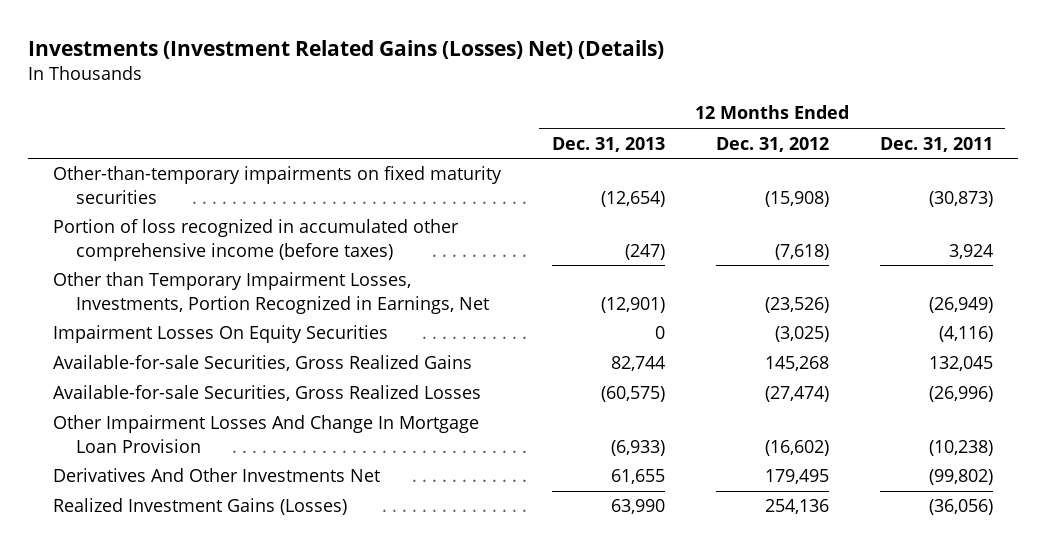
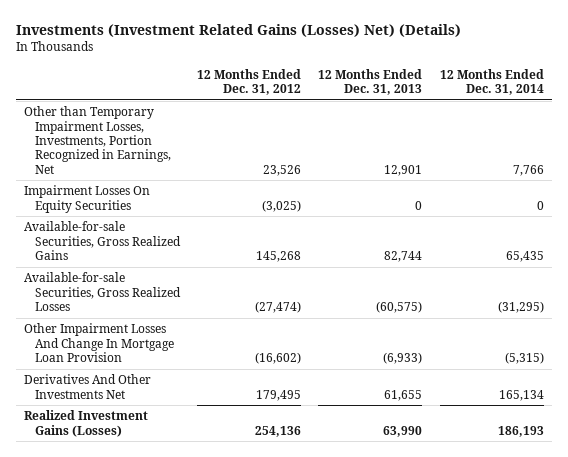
- | 12 Months Ended Dec. 31, 2013 | 12 Months Ended Dec. 31, 2012 | 12 Months Ended Dec. 31, 2011
+ | 12 Months Ended Dec. 31, 2012 | 12 Months Ended Dec. 31, 2013 | 12 Months Ended Dec. 31, 2014
- Other-than-temporary impairments on fixed maturity securities | (12,654) | (15,908) | (30,873)
- Portion of loss recognized in accumulated other comprehensive income (before taxes) | (247) | (7,618) | 3,924
- Other than Temporary Impairment Losses, Investments, Portion Recognized in Earnings, Net | (12,901) | (23,526) | (26,949)
+ Other than Temporary Impairment Losses, Investments, Portion Recognized in Earnings, Net | 23,526 | 12,901 | 7,766

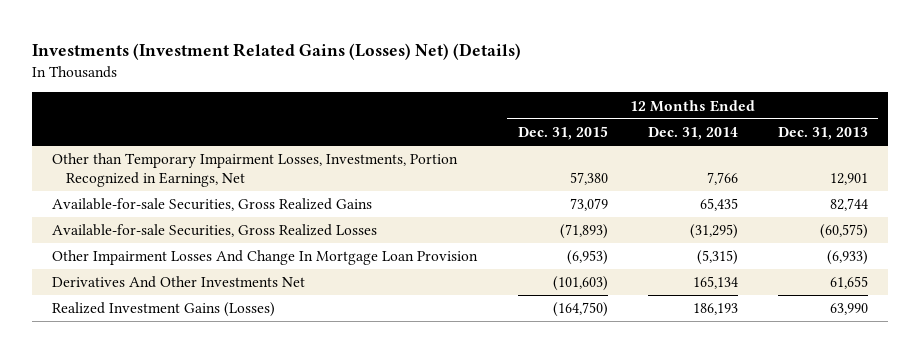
- | 12 Months Ended Dec. 31, 2012 | 12 Months Ended Dec. 31, 2013 | 12 Months Ended Dec. 31, 2014
+ | 12 Months Ended Dec. 31, 2015 | 12 Months Ended Dec. 31, 2014 | 12 Months Ended Dec. 31, 2013
- Impairment Losses On Equity Securities | (3,025) | 0 | 0

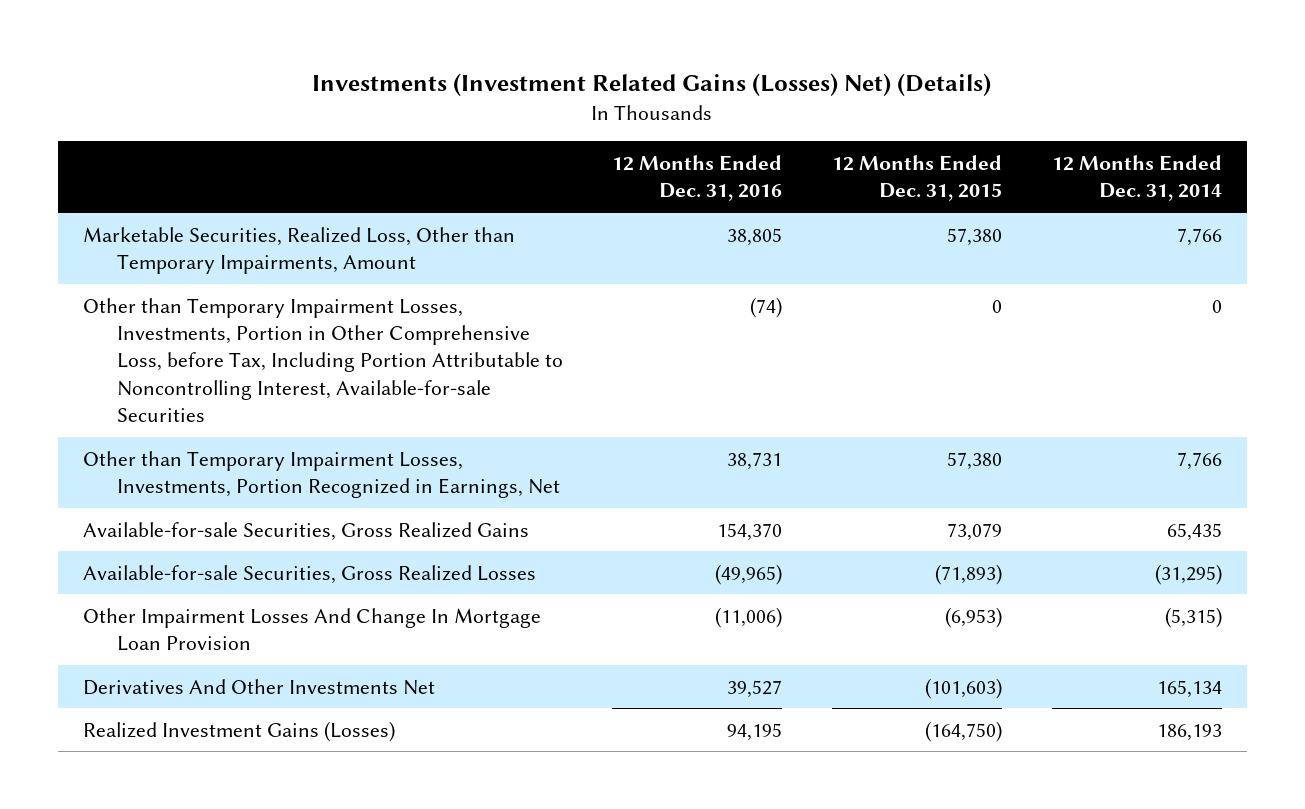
- | 12 Months Ended Dec. 31, 2015 | 12 Months Ended Dec. 31, 2014 | 12 Months Ended Dec. 31, 2013
+ | 12 Months Ended Dec. 31, 2016 | 12 Months Ended Dec. 31, 2015 | 12 Months Ended Dec. 31, 2014
+ Marketable Securities, Realized Loss, Other than Temporary Impairments, Amount | 38,805 | 57,380 | 7,766
+ Other than Temporary Impairment Losses, Investments, Portion in Other Comprehensive Loss, before Tax, Including Portion Attributable to Noncontrolling Interest, Available-for-sale Securities | (74) | 0 | 0

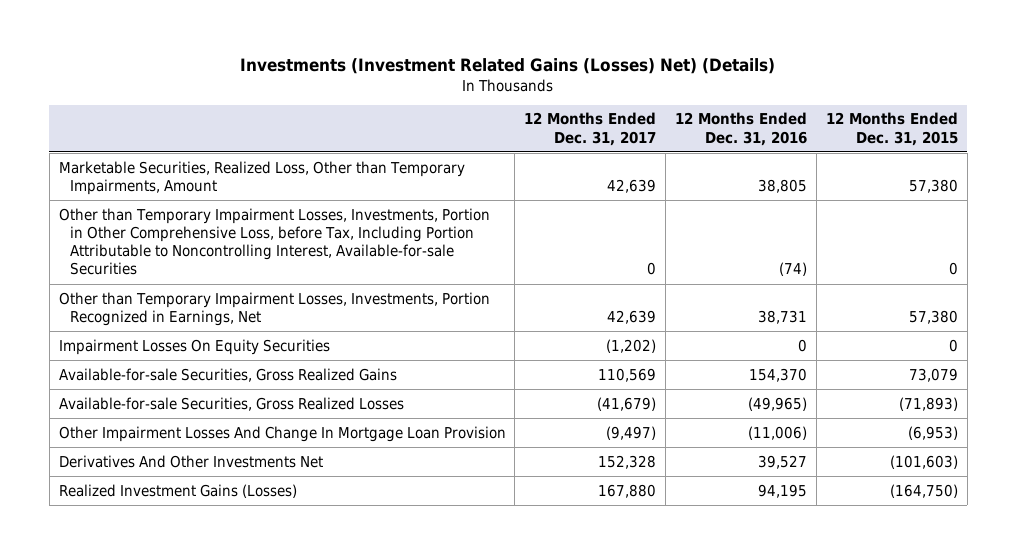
- | 12 Months Ended Dec. 31, 2016 | 12 Months Ended Dec. 31, 2015 | 12 Months Ended Dec. 31, 2014
+ | 12 Months Ended Dec. 31, 2017 | 12 Months Ended Dec. 31, 2016 | 12 Months Ended Dec. 31, 2015
+ Impairment Losses On Equity Securities | (1,202) | 0 | 0

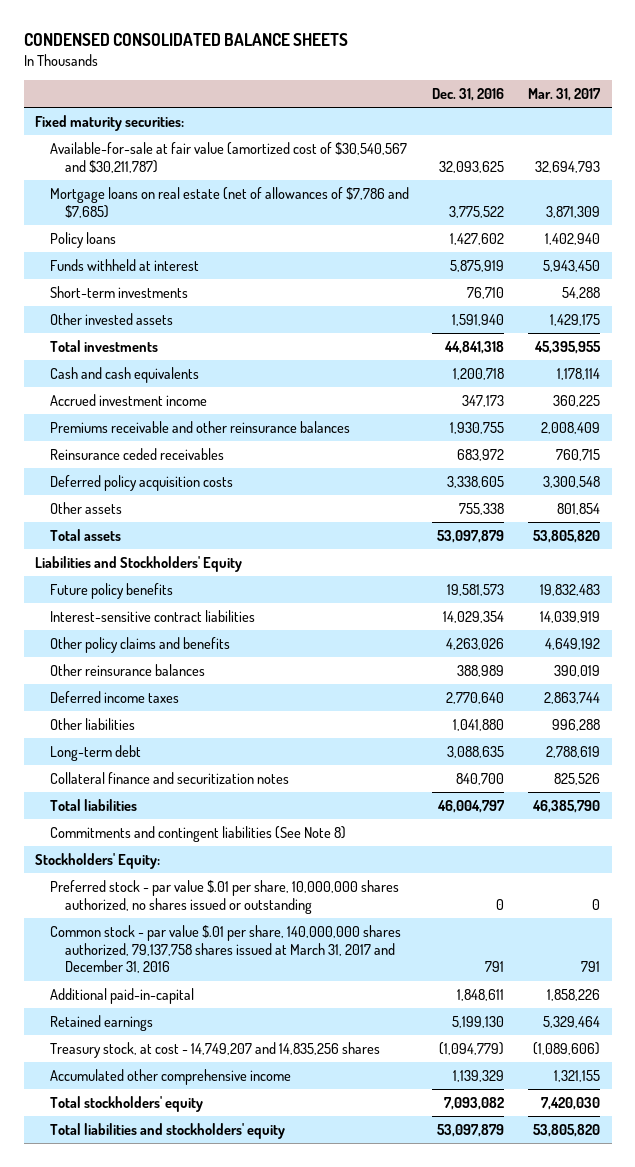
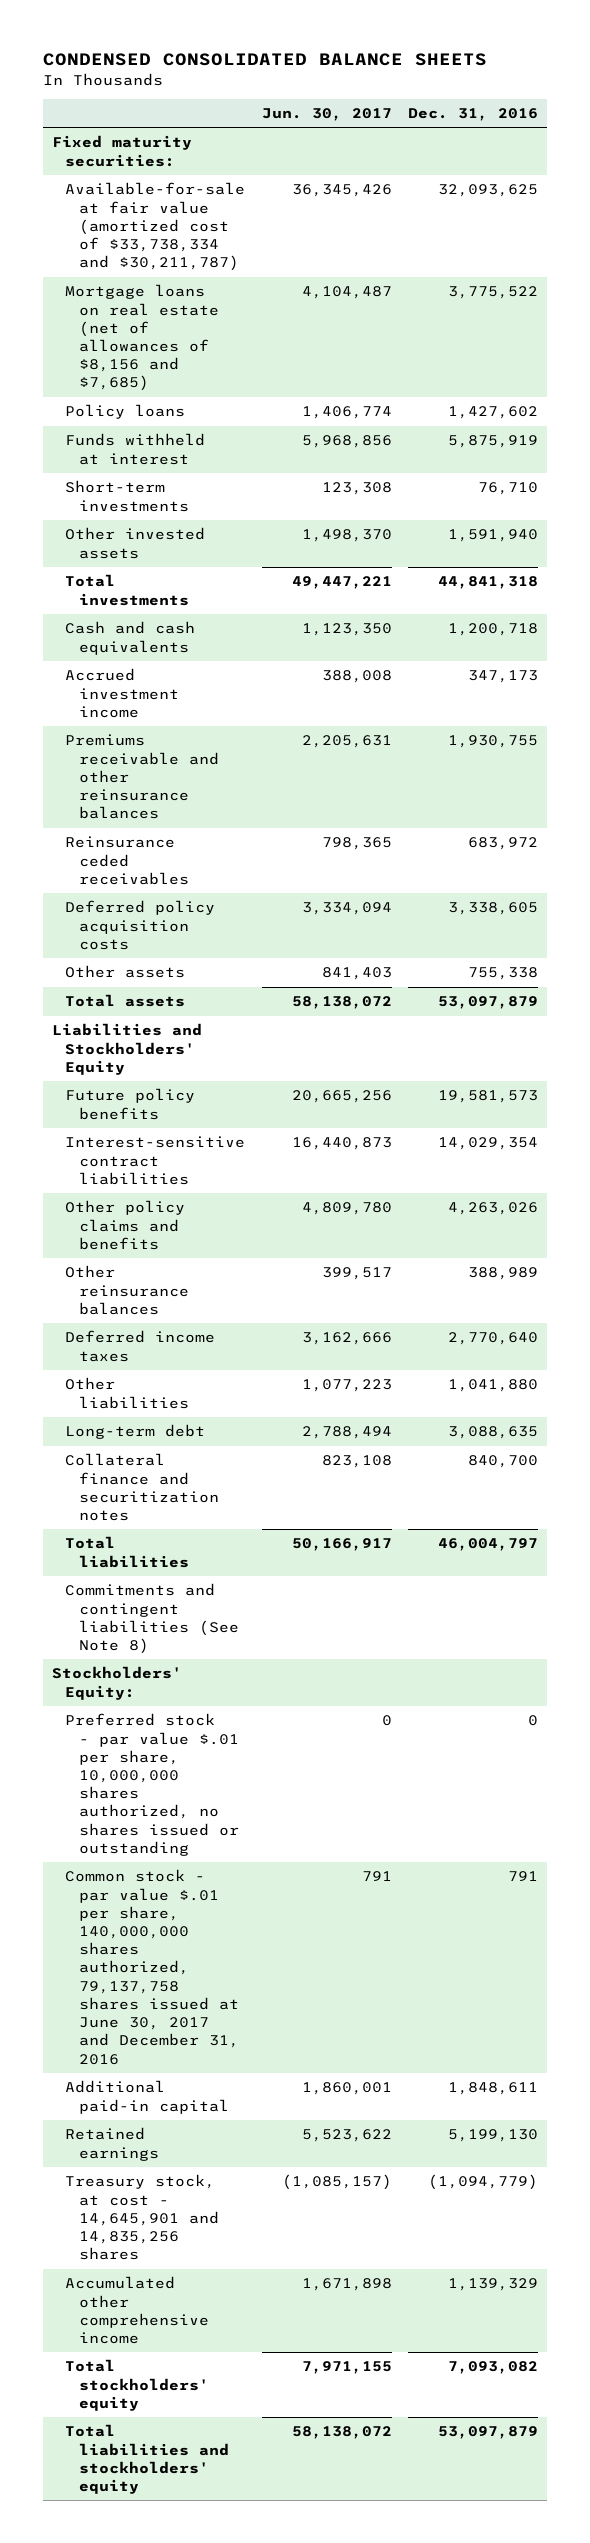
- | Dec. 31, 2016 | Mar. 31, 2017
+ | Jun. 30, 2017 | Dec. 31, 2016
- Available-for-sale at fair value (amortized cost of $30,540,567 and $30,211,787) | 32,093,625 | 32,694,793
- Mortgage loans on real estate (net of allowances of $7,786 and $7,685) | 3,775,522 | 3,871,309
+ Available-for-sale at fair value (amortized cost of $33,738,334 and $30,211,787) | 36,345,426 | 32,093,625
+ Mortgage loans on real estate (net of allowances of $8,156 and $7,685) | 4,104,487 | 3,775,522
- Common stock - par value $.01 per share, 140,000,000 shares authorized, 79,137,758 shares issued at March 31, 2017 and December 31, 2016 | 791 | 791
- Additional paid-in-capital | 1,848,611 | 1,858,226
+ Common stock - par value $.01 per share, 140,000,000 shares authorized, 79,137,758 shares issued at June 30, 2017 and December 31, 2016 | 791 | 791
+ Additional paid-in capital | 1,860,001 | 1,848,611
- Treasury stock, at cost - 14,749,207 and 14,835,256 shares | (1,094,779) | (1,089,606)
+ Treasury stock, at cost - 14,645,901 and 14,835,256 shares | (1,085,157) | (1,094,779)

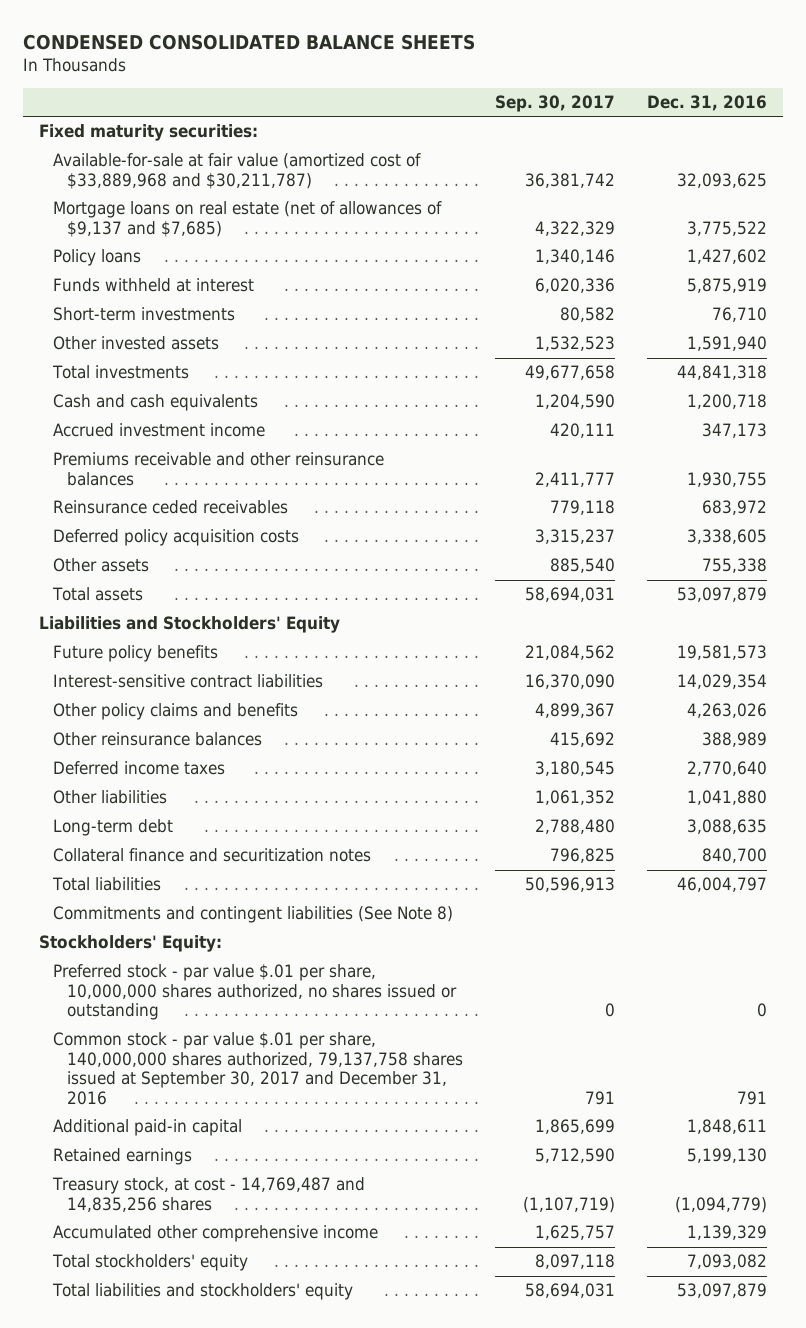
- | Jun. 30, 2017 | Dec. 31, 2016
+ | Sep. 30, 2017 | Dec. 31, 2016
- Available-for-sale at fair value (amortized cost of $33,738,334 and $30,211,787) | 36,345,426 | 32,093,625
- Mortgage loans on real estate (net of allowances of $8,156 and $7,685) | 4,104,487 | 3,775,522
+ Available-for-sale at fair value (amortized cost of $33,889,968 and $30,211,787) | 36,381,742 | 32,093,625
+ Mortgage loans on real estate (net of allowances of $9,137 and $7,685) | 4,322,329 | 3,775,522
- Common stock - par value $.01 per share, 140,000,000 shares authorized, 79,137,758 shares issued at June 30, 2017 and December 31, 2016 | 791 | 791
+ Common stock - par value $.01 per share, 140,000,000 shares authorized, 79,137,758 shares issued at September 30, 2017 and December 31, 2016 | 791 | 791
- Treasury stock, at cost - 14,645,901 and 14,835,256 shares | (1,085,157) | (1,094,779)
+ Treasury stock, at cost - 14,769,487 and 14,835,256 shares | (1,107,719) | (1,094,779)

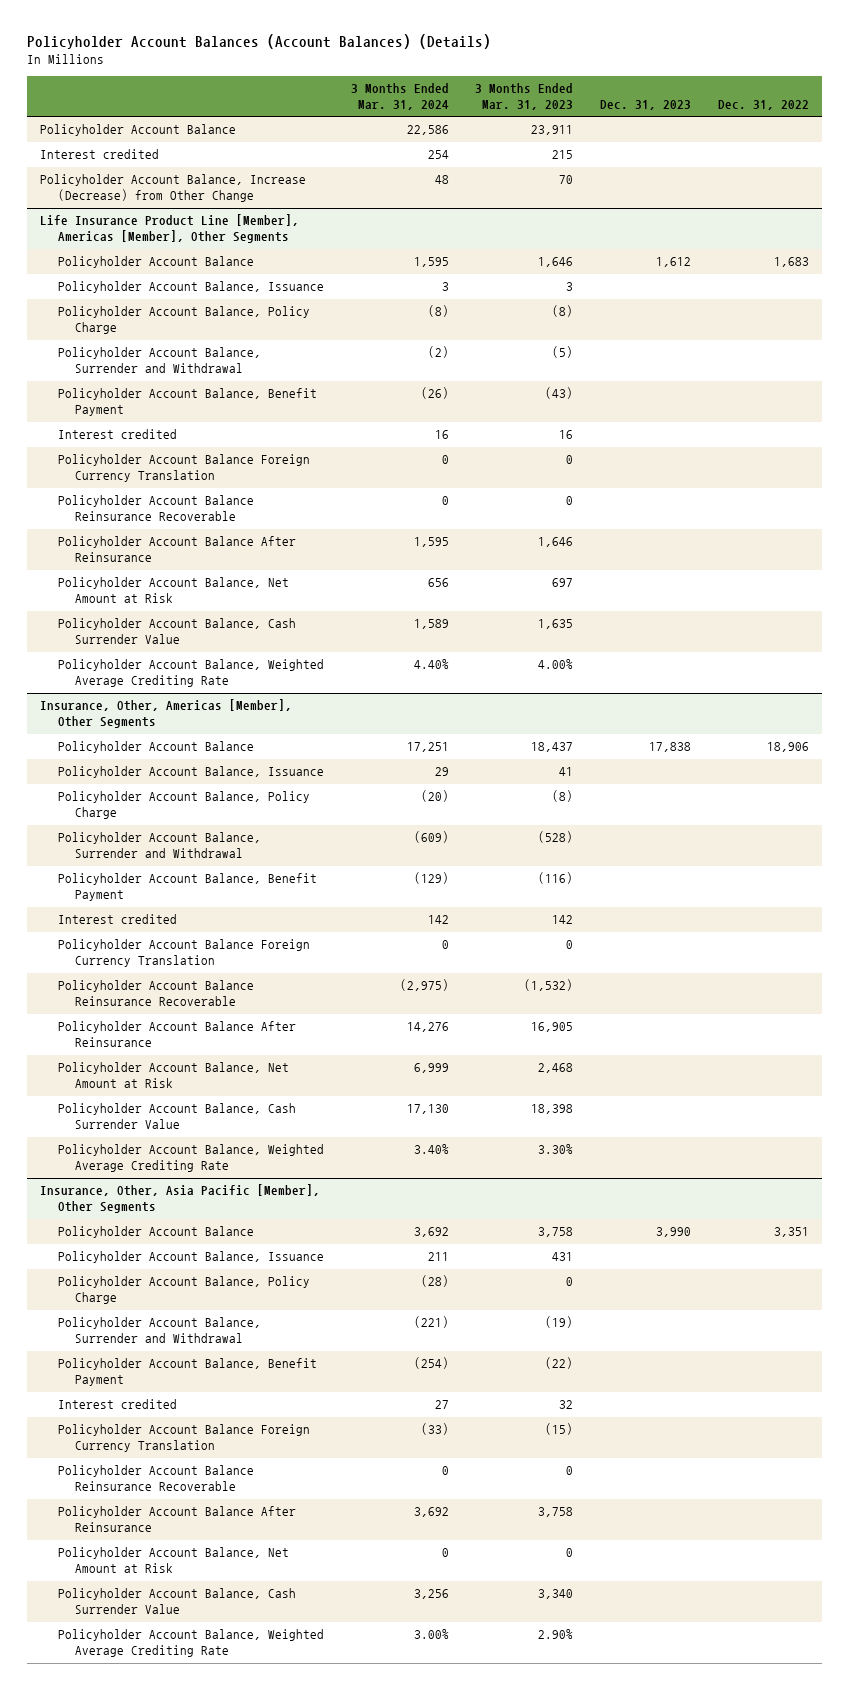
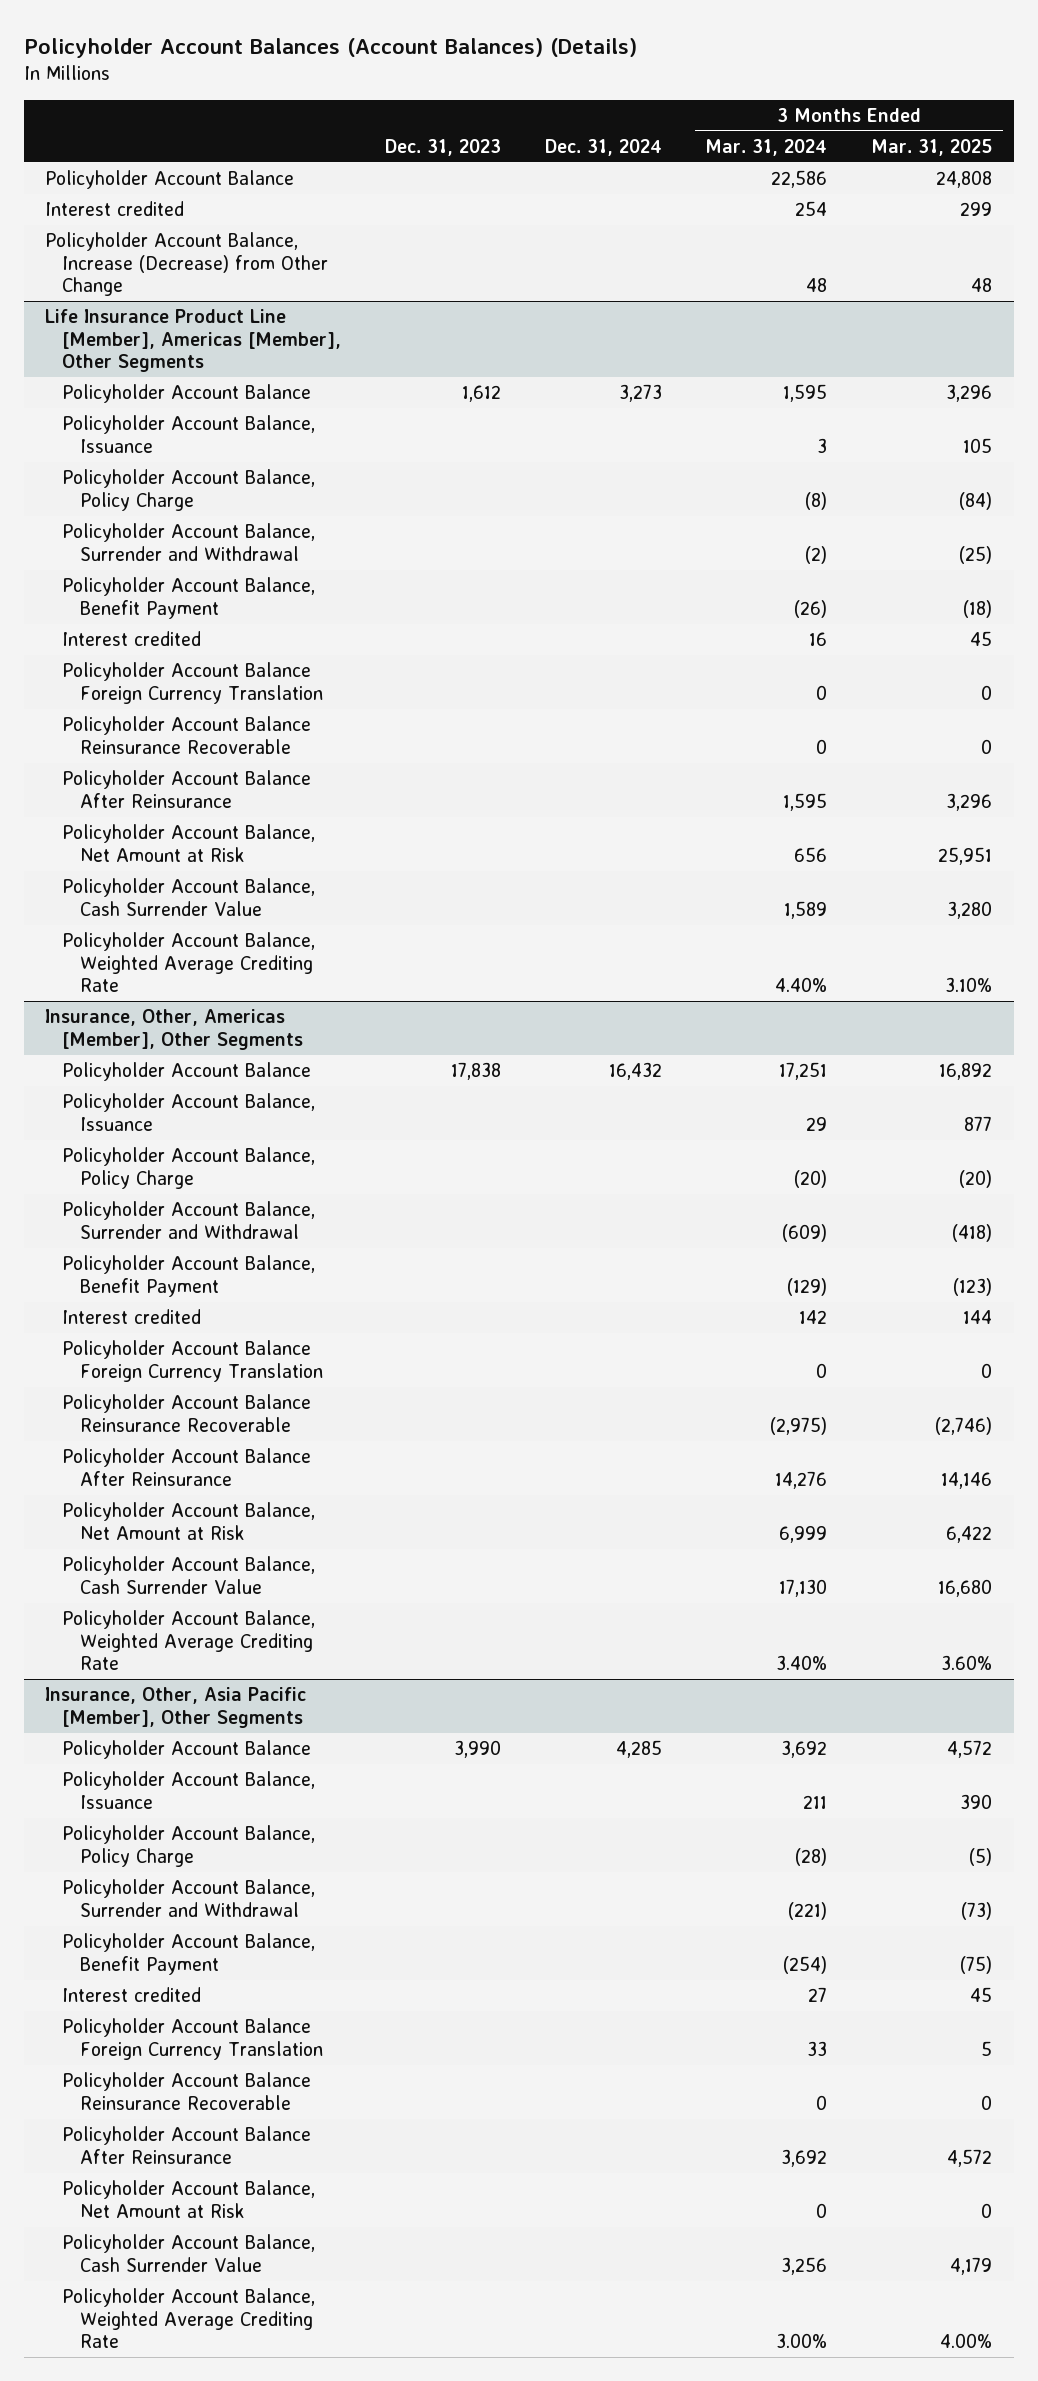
- | 3 Months Ended Mar. 31, 2024 | 3 Months Ended Mar. 31, 2023 | Dec. 31, 2023 | Dec. 31, 2022
+ | Dec. 31, 2023 | Dec. 31, 2024 | 3 Months Ended Mar. 31, 2024 | 3 Months Ended Mar. 31, 2025
@ Insurance, Other, Asia Pacific [Member], Other Segments
- Policyholder Account Balance Foreign Currency Translation | (33) | (15) | |
+ Policyholder Account Balance Foreign Currency Translation | | | 33 | 5

